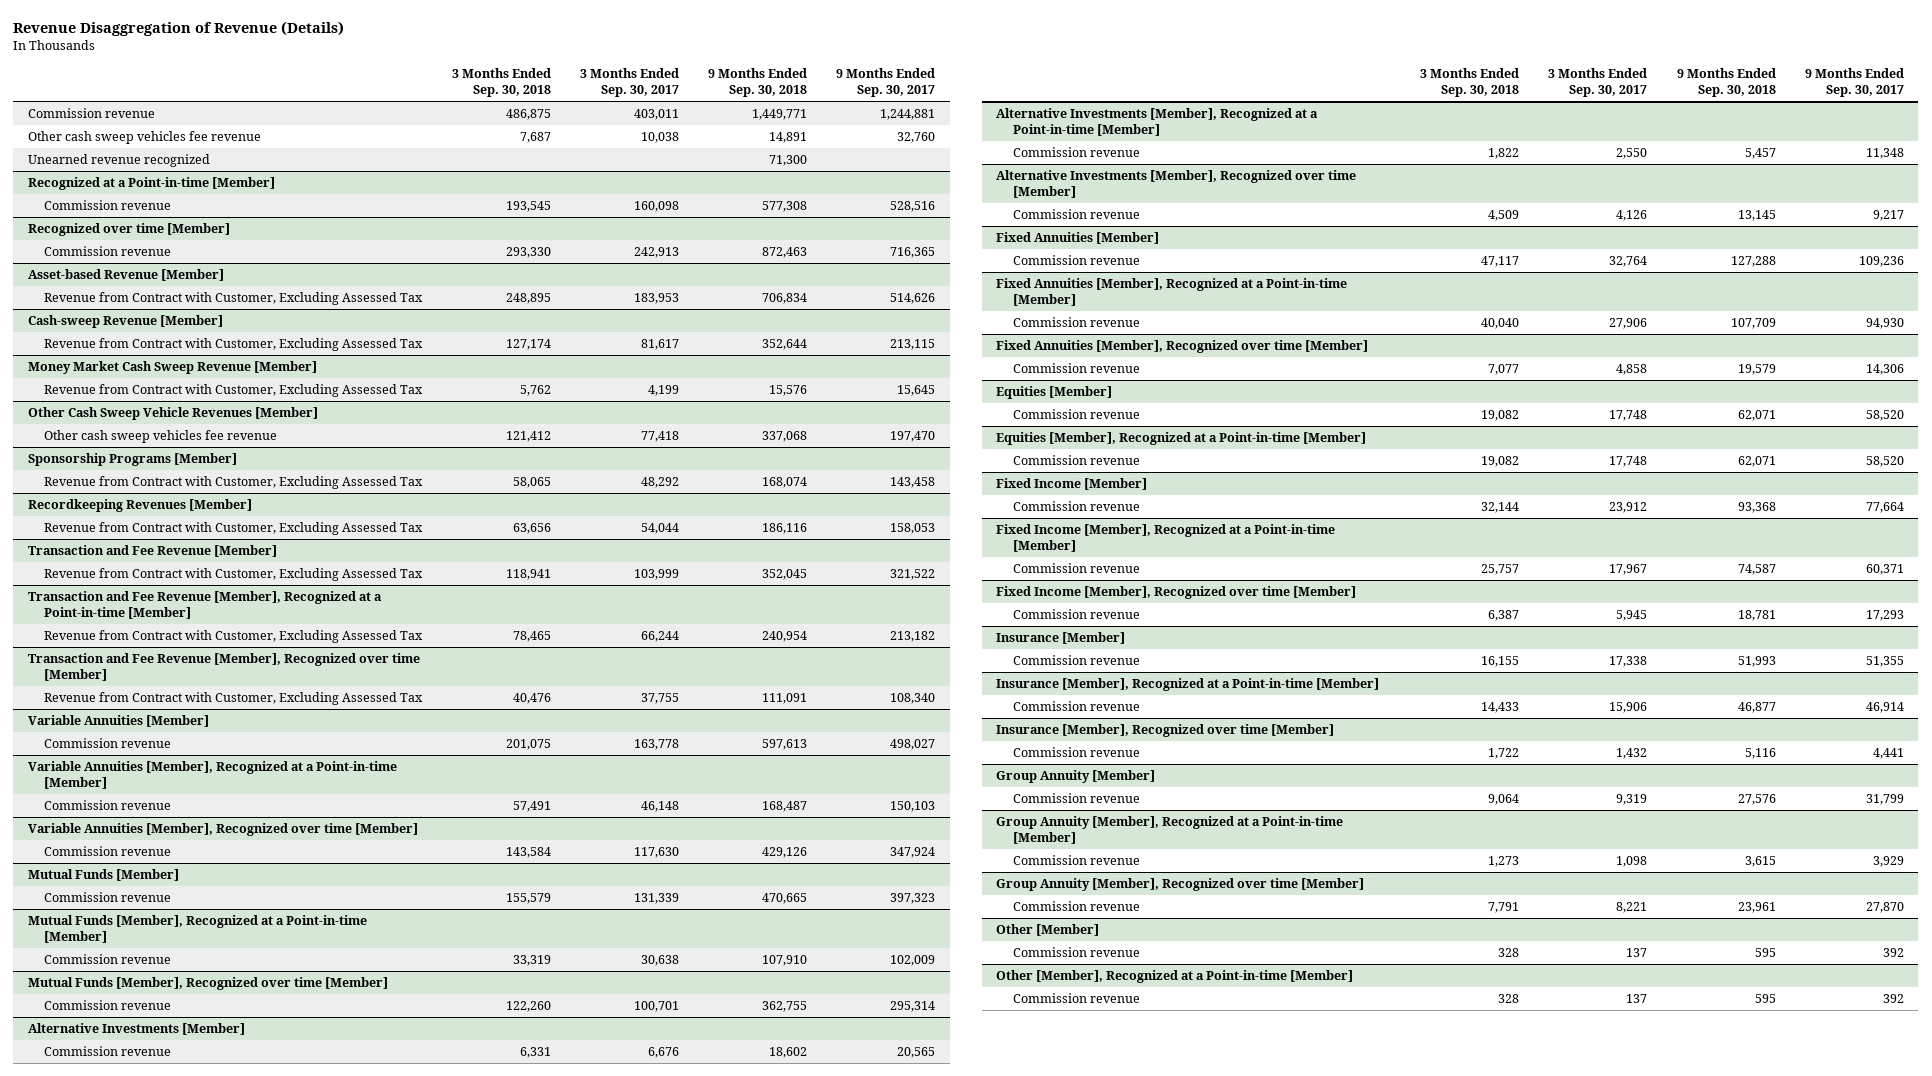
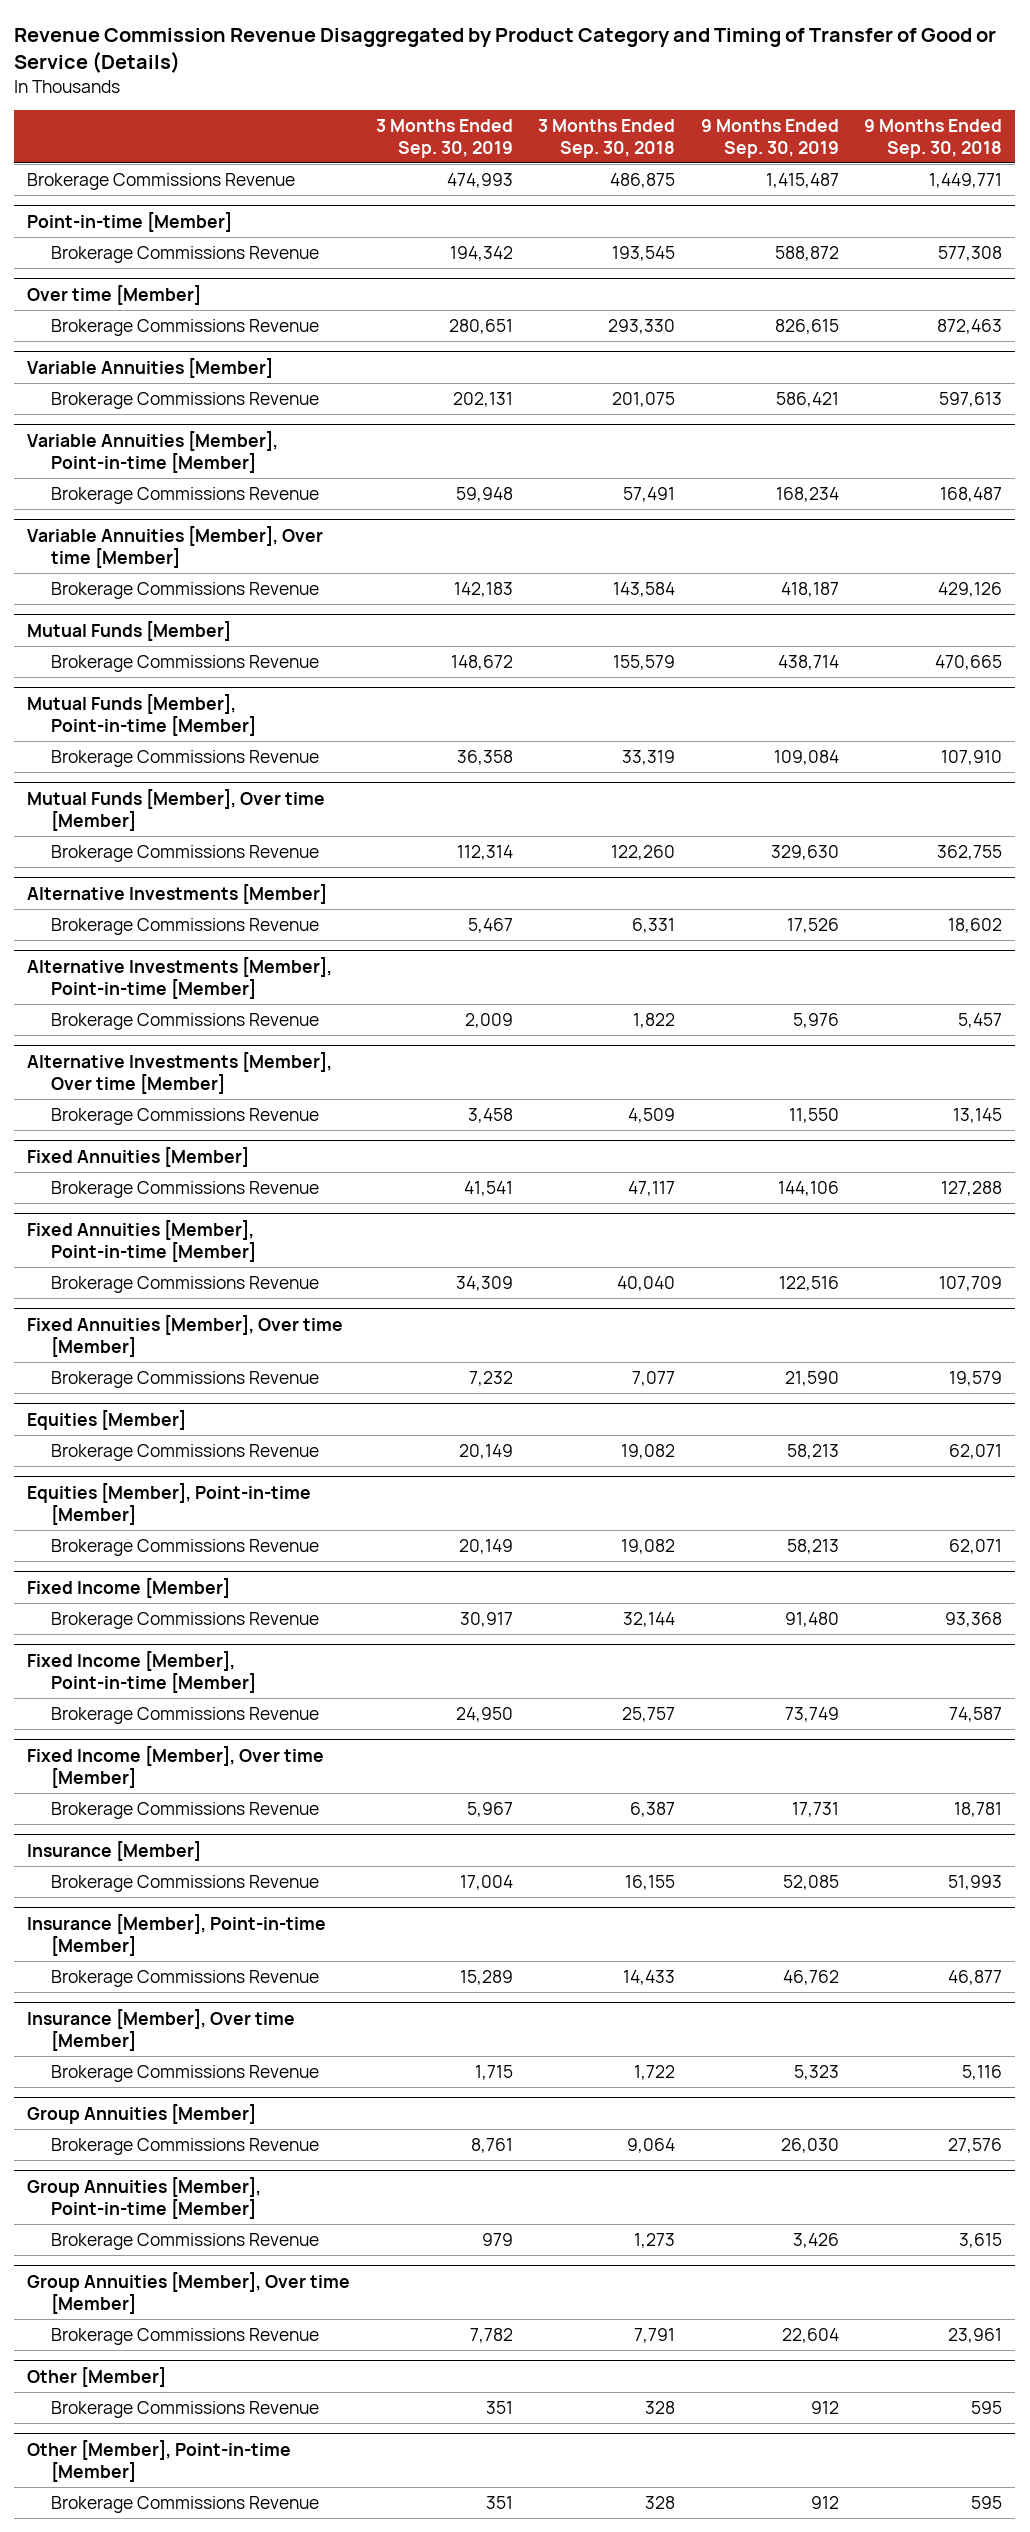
- Revenue Disaggregation of Revenue (Details)
+ Revenue Commission Revenue Disaggregated by Product Category and Timing of Transfer of Good or Service (Details)
- | 3 Months Ended Sep. 30, 2018 | 3 Months Ended Sep. 30, 2017 | 9 Months Ended Sep. 30, 2018 | 9 Months Ended Sep. 30, 2017
+ | 3 Months Ended Sep. 30, 2019 | 3 Months Ended Sep. 30, 2018 | 9 Months Ended Sep. 30, 2019 | 9 Months Ended Sep. 30, 2018
- Commission revenue | 486,875 | 403,011 | 1,449,771 | 1,244,881
- Other cash sweep vehicles fee revenue | 7,687 | 10,038 | 14,891 | 32,760
- Unearned revenue recognized | | | 71,300 |
- Recognized at a Point-in-time [Member]
- Commission revenue | 193,545 | 160,098 | 577,308 | 528,516
- Recognized over time [Member]
- Commission revenue | 293,330 | 242,913 | 872,463 | 716,365
- Asset-based Revenue [Member]
- Revenue from Contract with Customer, Excluding Assessed Tax | 248,895 | 183,953 | 706,834 | 514,626
- Cash-sweep Revenue [Member]
- Revenue from Contract with Customer, Excluding Assessed Tax | 127,174 | 81,617 | 352,644 | 213,115
- Money Market Cash Sweep Revenue [Member]
- Revenue from Contract with Customer, Excluding Assessed Tax | 5,762 | 4,199 | 15,576 | 15,645
- Other Cash Sweep Vehicle Revenues [Member]
- Other cash sweep vehicles fee revenue | 121,412 | 77,418 | 337,068 | 197,470
- Sponsorship Programs [Member]
- Revenue from Contract with Customer, Excluding Assessed Tax | 58,065 | 48,292 | 168,074 | 143,458
- Recordkeeping Revenues [Member]
- Revenue from Contract with Customer, Excluding Assessed Tax | 63,656 | 54,044 | 186,116 | 158,053
- Transaction and Fee Revenue [Member]
- Revenue from Contract with Customer, Excluding Assessed Tax | 118,941 | 103,999 | 352,045 | 321,522
- Transaction and Fee Revenue [Member], Recognized at a Point-in-time [Member]
- Revenue from Contract with Customer, Excluding Assessed Tax | 78,465 | 66,244 | 240,954 | 213,182
- Transaction and Fee Revenue [Member], Recognized over time [Member]
- Revenue from Contract with Customer, Excluding Assessed Tax | 40,476 | 37,755 | 111,091 | 108,340
+ Brokerage Commissions Revenue | 474,993 | 486,875 | 1,415,487 | 1,449,771
+ Point-in-time [Member]
+ Brokerage Commissions Revenue | 194,342 | 193,545 | 588,872 | 577,308
+ Over time [Member]
+ Brokerage Commissions Revenue | 280,651 | 293,330 | 826,615 | 872,463
@ Variable Annuities [Member]
- Commission revenue | 201,075 | 163,778 | 597,613 | 498,027
- Variable Annuities [Member], Recognized at a Point-in-time [Member]
- Commission revenue | 57,491 | 46,148 | 168,487 | 150,103
- Variable Annuities [Member], Recognized over time [Member]
- Commission revenue | 143,584 | 117,630 | 429,126 | 347,924
@ Variable Annuities [Member]
+ Brokerage Commissions Revenue | 202,131 | 201,075 | 586,421 | 597,613
+ Variable Annuities [Member], Point-in-time [Member]
+ Brokerage Commissions Revenue | 59,948 | 57,491 | 168,234 | 168,487
+ Variable Annuities [Member], Over time [Member]
+ Brokerage Commissions Revenue | 142,183 | 143,584 | 418,187 | 429,126
@ Mutual Funds [Member]
- Commission revenue | 155,579 | 131,339 | 470,665 | 397,323
- Mutual Funds [Member], Recognized at a Point-in-time [Member]
- Commission revenue | 33,319 | 30,638 | 107,910 | 102,009
- Mutual Funds [Member], Recognized over time [Member]
- Commission revenue | 122,260 | 100,701 | 362,755 | 295,314
@ Mutual Funds [Member]
+ Brokerage Commissions Revenue | 148,672 | 155,579 | 438,714 | 470,665
+ Mutual Funds [Member], Point-in-time [Member]
+ Brokerage Commissions Revenue | 36,358 | 33,319 | 109,084 | 107,910
+ Mutual Funds [Member], Over time [Member]
+ Brokerage Commissions Revenue | 112,314 | 122,260 | 329,630 | 362,755
@ Alternative Investments [Member]
- Commission revenue | 6,331 | 6,676 | 18,602 | 20,565
- Alternative Investments [Member], Recognized at a Point-in-time [Member]
- Commission revenue | 1,822 | 2,550 | 5,457 | 11,348
- Alternative Investments [Member], Recognized over time [Member]
- Commission revenue | 4,509 | 4,126 | 13,145 | 9,217
@ Alternative Investments [Member]
+ Brokerage Commissions Revenue | 5,467 | 6,331 | 17,526 | 18,602
+ Alternative Investments [Member], Point-in-time [Member]
+ Brokerage Commissions Revenue | 2,009 | 1,822 | 5,976 | 5,457
+ Alternative Investments [Member], Over time [Member]
+ Brokerage Commissions Revenue | 3,458 | 4,509 | 11,550 | 13,145
@ Fixed Annuities [Member]
- Commission revenue | 47,117 | 32,764 | 127,288 | 109,236
- Fixed Annuities [Member], Recognized at a Point-in-time [Member]
- Commission revenue | 40,040 | 27,906 | 107,709 | 94,930
- Fixed Annuities [Member], Recognized over time [Member]
- Commission revenue | 7,077 | 4,858 | 19,579 | 14,306
@ Fixed Annuities [Member]
+ Brokerage Commissions Revenue | 41,541 | 47,117 | 144,106 | 127,288
+ Fixed Annuities [Member], Point-in-time [Member]
+ Brokerage Commissions Revenue | 34,309 | 40,040 | 122,516 | 107,709
+ Fixed Annuities [Member], Over time [Member]
+ Brokerage Commissions Revenue | 7,232 | 7,077 | 21,590 | 19,579
@ Equities [Member]
- Commission revenue | 19,082 | 17,748 | 62,071 | 58,520
- Equities [Member], Recognized at a Point-in-time [Member]
- Commission revenue | 19,082 | 17,748 | 62,071 | 58,520
@ Equities [Member]
+ Brokerage Commissions Revenue | 20,149 | 19,082 | 58,213 | 62,071
+ Equities [Member], Point-in-time [Member]
+ Brokerage Commissions Revenue | 20,149 | 19,082 | 58,213 | 62,071
@ Fixed Income [Member]
- Commission revenue | 32,144 | 23,912 | 93,368 | 77,664
- Fixed Income [Member], Recognized at a Point-in-time [Member]
- Commission revenue | 25,757 | 17,967 | 74,587 | 60,371
- Fixed Income [Member], Recognized over time [Member]
- Commission revenue | 6,387 | 5,945 | 18,781 | 17,293
@ Fixed Income [Member]
+ Brokerage Commissions Revenue | 30,917 | 32,144 | 91,480 | 93,368
+ Fixed Income [Member], Point-in-time [Member]
+ Brokerage Commissions Revenue | 24,950 | 25,757 | 73,749 | 74,587
+ Fixed Income [Member], Over time [Member]
+ Brokerage Commissions Revenue | 5,967 | 6,387 | 17,731 | 18,781
@ Insurance [Member]
- Commission revenue | 16,155 | 17,338 | 51,993 | 51,355
- Insurance [Member], Recognized at a Point-in-time [Member]
- Commission revenue | 14,433 | 15,906 | 46,877 | 46,914
- Insurance [Member], Recognized over time [Member]
- Commission revenue | 1,722 | 1,432 | 5,116 | 4,441
- Group Annuity [Member]
- Commission revenue | 9,064 | 9,319 | 27,576 | 31,799
- Group Annuity [Member], Recognized at a Point-in-time [Member]
- Commission revenue | 1,273 | 1,098 | 3,615 | 3,929
- Group Annuity [Member], Recognized over time [Member]
- Commission revenue | 7,791 | 8,221 | 23,961 | 27,870
@ Insurance [Member]
+ Brokerage Commissions Revenue | 17,004 | 16,155 | 52,085 | 51,993
+ Insurance [Member], Point-in-time [Member]
+ Brokerage Commissions Revenue | 15,289 | 14,433 | 46,762 | 46,877
+ Insurance [Member], Over time [Member]
+ Brokerage Commissions Revenue | 1,715 | 1,722 | 5,323 | 5,116
+ Group Annuities [Member]
+ Brokerage Commissions Revenue | 8,761 | 9,064 | 26,030 | 27,576
+ Group Annuities [Member], Point-in-time [Member]
+ Brokerage Commissions Revenue | 979 | 1,273 | 3,426 | 3,615
+ Group Annuities [Member], Over time [Member]
+ Brokerage Commissions Revenue | 7,782 | 7,791 | 22,604 | 23,961
@ Other [Member]
- Commission revenue | 328 | 137 | 595 | 392
- Other [Member], Recognized at a Point-in-time [Member]
- Commission revenue | 328 | 137 | 595 | 392
@ Other [Member]
+ Brokerage Commissions Revenue | 351 | 328 | 912 | 595
+ Other [Member], Point-in-time [Member]
+ Brokerage Commissions Revenue | 351 | 328 | 912 | 595

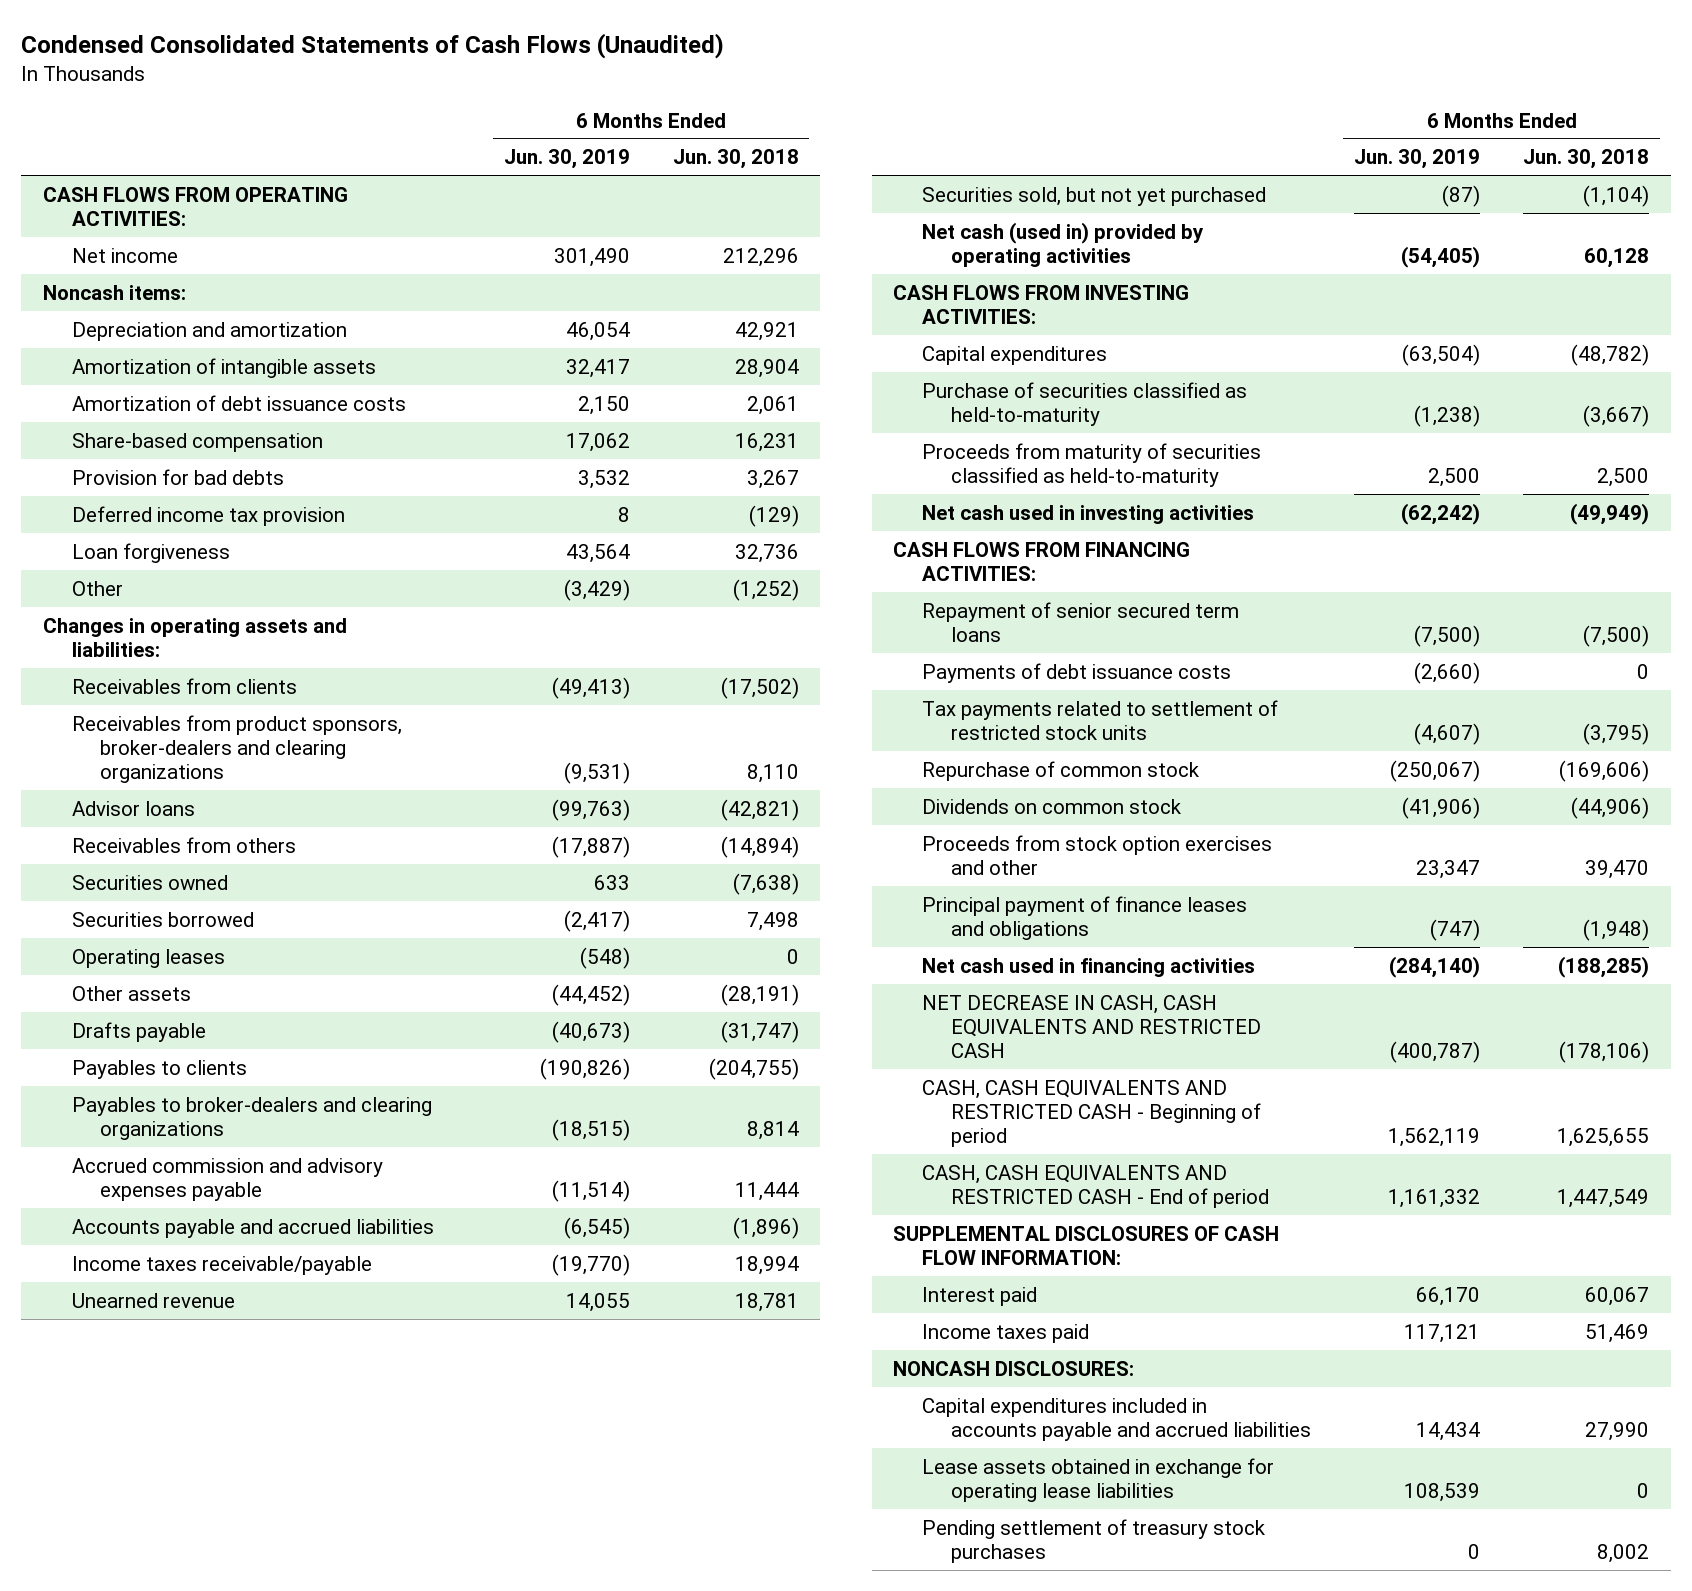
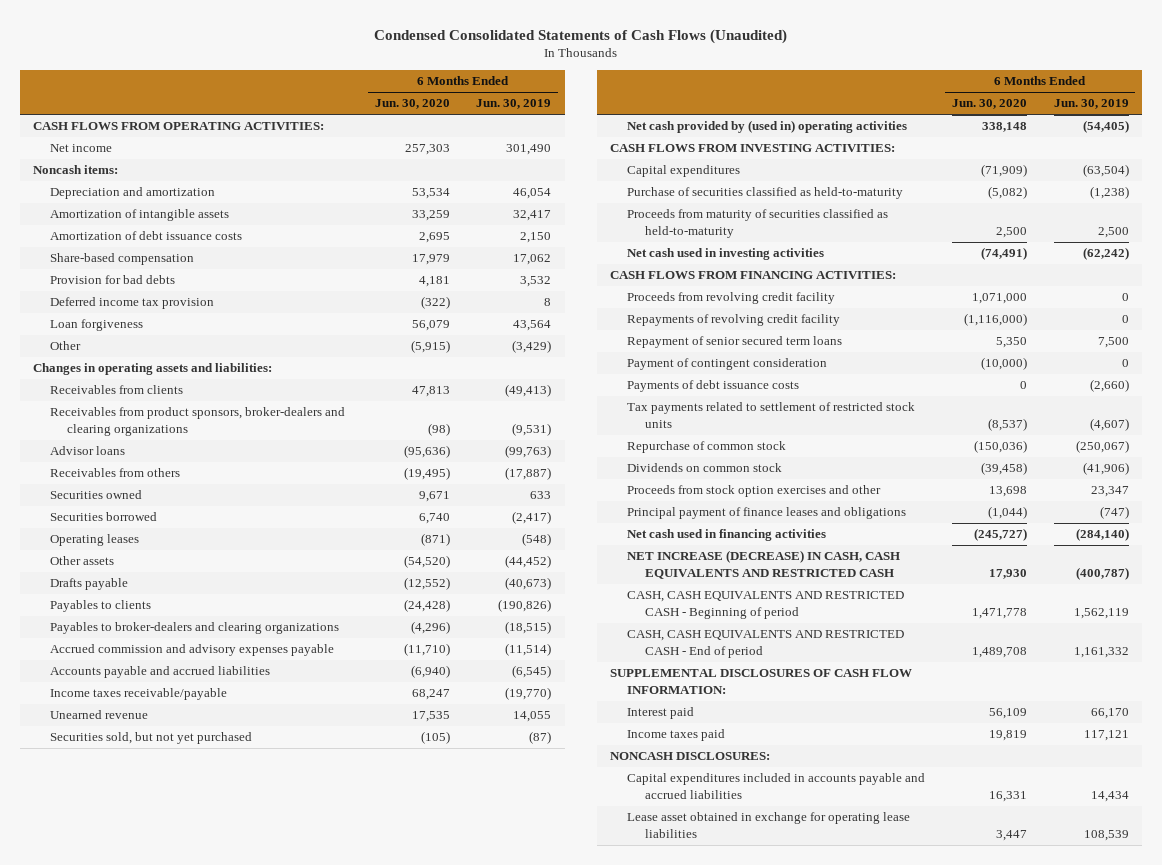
- | 6 Months Ended Jun. 30, 2019 | 6 Months Ended Jun. 30, 2018
+ | 6 Months Ended Jun. 30, 2020 | 6 Months Ended Jun. 30, 2019
- Net cash (used in) provided by operating activities | (54,405) | 60,128
+ Net cash provided by (used in) operating activities | 338,148 | (54,405)
- Repayment of senior secured term loans | (7,500) | (7,500)
+ Proceeds from revolving credit facility | 1,071,000 | 0
+ Repayments of revolving credit facility | (1,116,000) | 0
+ Repayment of senior secured term loans | 5,350 | 7,500
+ Payment of contingent consideration | (10,000) | 0
- NET DECREASE IN CASH, CASH EQUIVALENTS AND RESTRICTED CASH | (400,787) | (178,106)
+ NET INCREASE (DECREASE) IN CASH, CASH EQUIVALENTS AND RESTRICTED CASH | 17,930 | (400,787)
- Lease assets obtained in exchange for operating lease liabilities | 108,539 | 0
- Pending settlement of treasury stock purchases | 0 | 8,002
+ Lease asset obtained in exchange for operating lease liabilities | 3,447 | 108,539

